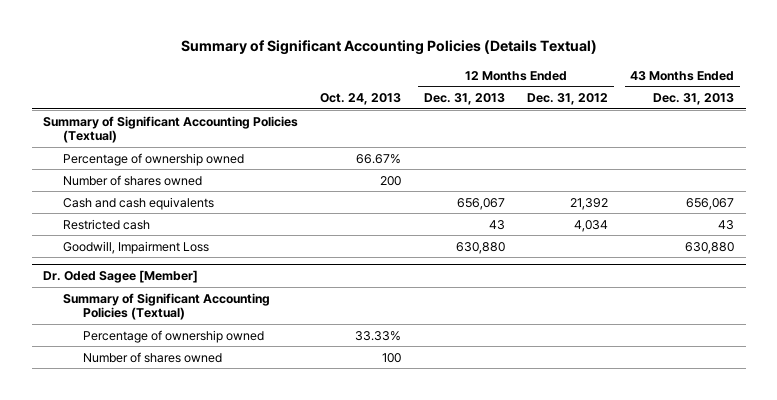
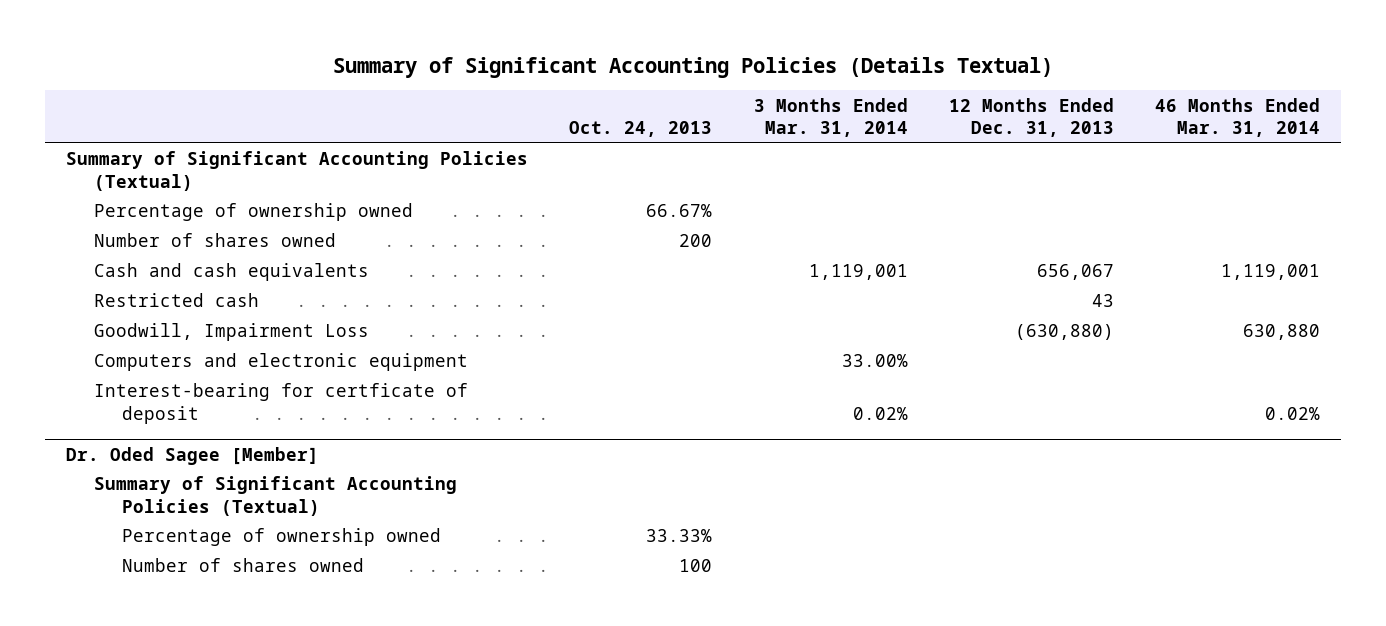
- | Oct. 24, 2013 | 12 Months Ended Dec. 31, 2013 | 12 Months Ended Dec. 31, 2012 | 43 Months Ended Dec. 31, 2013
+ | Oct. 24, 2013 | 3 Months Ended Mar. 31, 2014 | 12 Months Ended Dec. 31, 2013 | 46 Months Ended Mar. 31, 2014
- Goodwill, Impairment Loss | | 630,880 | | 630,880
+ Goodwill, Impairment Loss | | | (630,880) | 630,880
+ Computers and electronic equipment | | 33.00% | |
+ Interest-bearing for certficate of deposit | | 0.02% | | 0.02%

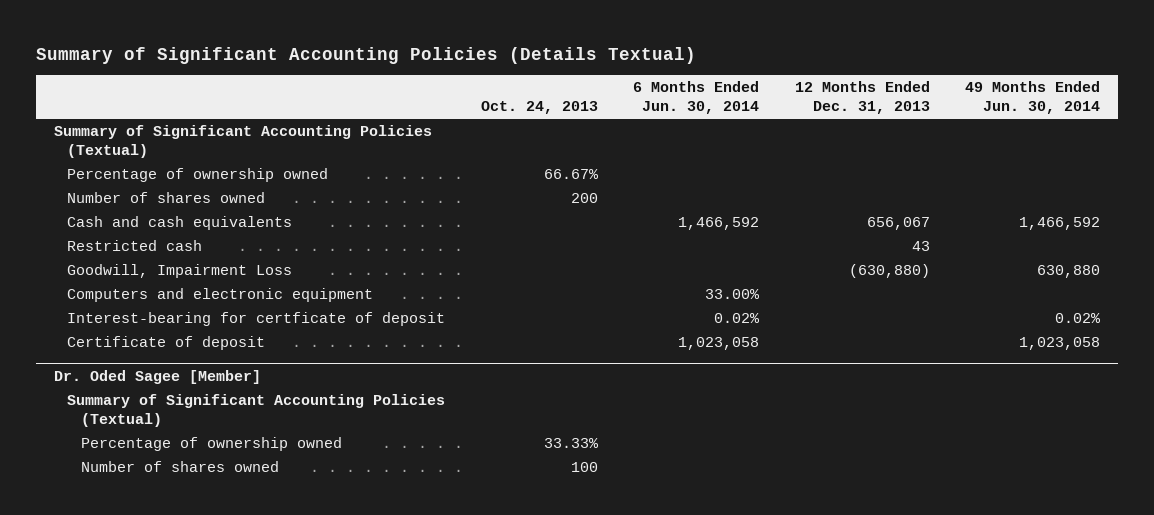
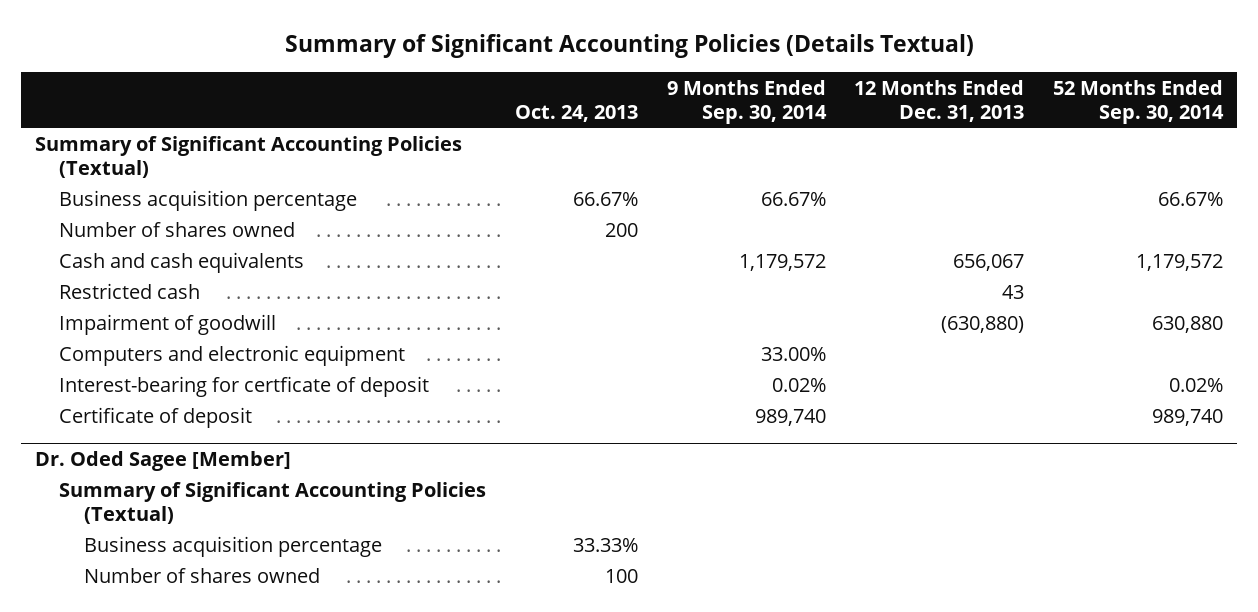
- | Oct. 24, 2013 | 6 Months Ended Jun. 30, 2014 | 12 Months Ended Dec. 31, 2013 | 49 Months Ended Jun. 30, 2014
+ | Oct. 24, 2013 | 9 Months Ended Sep. 30, 2014 | 12 Months Ended Dec. 31, 2013 | 52 Months Ended Sep. 30, 2014
- Percentage of ownership owned | 66.67% | | |
+ Business acquisition percentage | 66.67% | 66.67% | | 66.67%
- Goodwill, Impairment Loss | | | (630,880) | 630,880
+ Impairment of goodwill | | | (630,880) | 630,880
@ Dr. Oded Sagee [Member]
- Percentage of ownership owned | 33.33% | | |
+ Business acquisition percentage | 33.33% | | |

